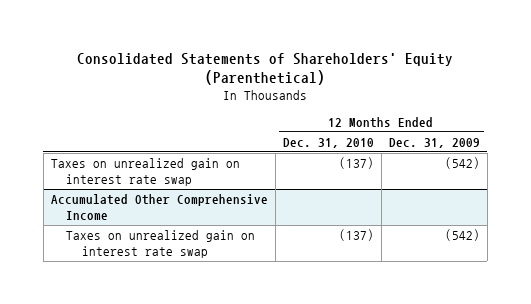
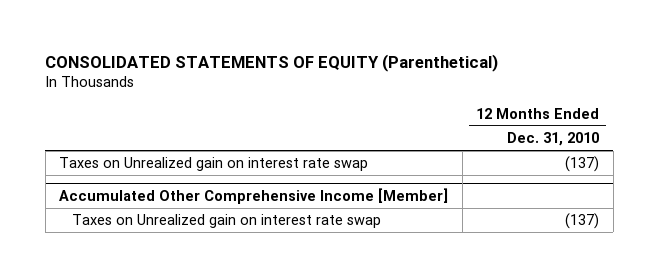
- Consolidated Statements of Shareholders' Equity (Parenthetical)
+ CONSOLIDATED STATEMENTS OF EQUITY (Parenthetical)
- | 12 Months Ended Dec. 31, 2010 | 12 Months Ended Dec. 31, 2009
+ | 12 Months Ended Dec. 31, 2010
- Taxes on unrealized gain on interest rate swap | (137) | (542)
- Accumulated Other Comprehensive Income
- Taxes on unrealized gain on interest rate swap | (137) | (542)
+ Taxes on Unrealized gain on interest rate swap | (137)
+ Accumulated Other Comprehensive Income [Member]
+ Taxes on Unrealized gain on interest rate swap | (137)

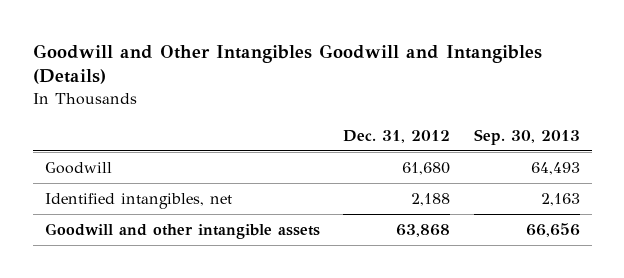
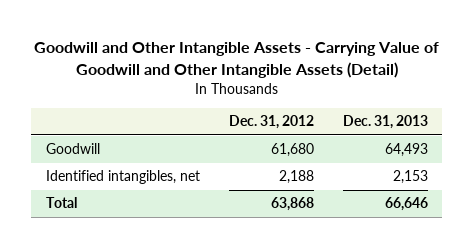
- Goodwill and Other Intangibles Goodwill and Intangibles (Details)
+ Goodwill and Other Intangible Assets - Carrying Value of Goodwill and Other Intangible Assets (Detail)
- | Dec. 31, 2012 | Sep. 30, 2013
+ | Dec. 31, 2012 | Dec. 31, 2013
- Goodwill and other intangible assets | 63,868 | 66,656
+ Total | 63,868 | 66,646

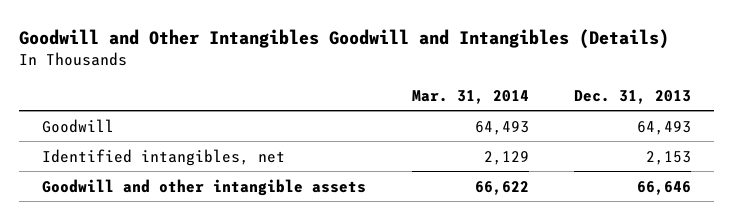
- Goodwill and Other Intangible Assets - Carrying Value of Goodwill and Other Intangible Assets (Detail)
+ Goodwill and Other Intangibles Goodwill and Intangibles (Details)
- | Dec. 31, 2012 | Dec. 31, 2013
+ | Mar. 31, 2014 | Dec. 31, 2013
- Total | 63,868 | 66,646
+ Goodwill and other intangible assets | 66,622 | 66,646

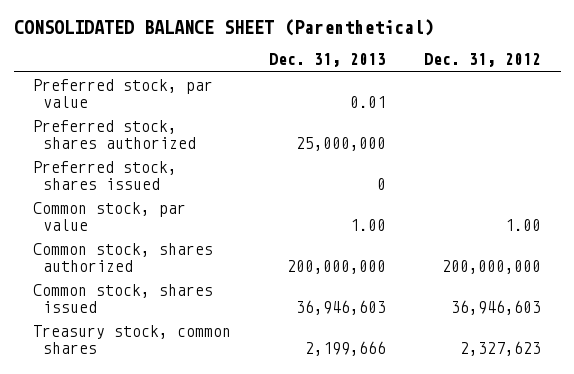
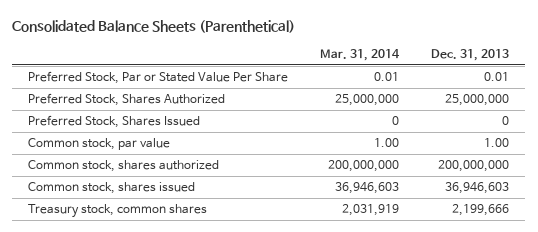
- CONSOLIDATED BALANCE SHEET (Parenthetical)
+ Consolidated Balance Sheets (Parenthetical)
- | Dec. 31, 2013 | Dec. 31, 2012
+ | Mar. 31, 2014 | Dec. 31, 2013
- Preferred stock, par value | 0.01 |
- Preferred stock, shares authorized | 25,000,000 |
- Preferred stock, shares issued | 0 |
+ Preferred Stock, Par or Stated Value Per Share | 0.01 | 0.01
+ Preferred Stock, Shares Authorized | 25,000,000 | 25,000,000
+ Preferred Stock, Shares Issued | 0 | 0

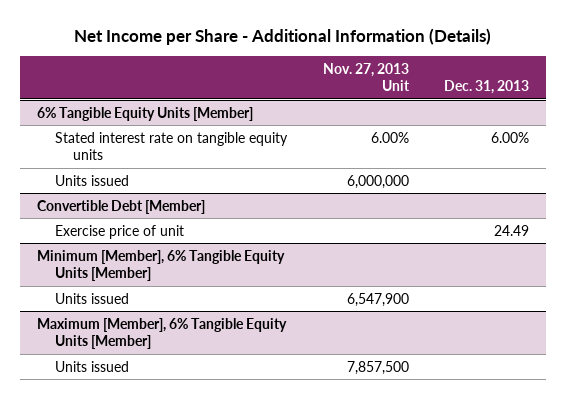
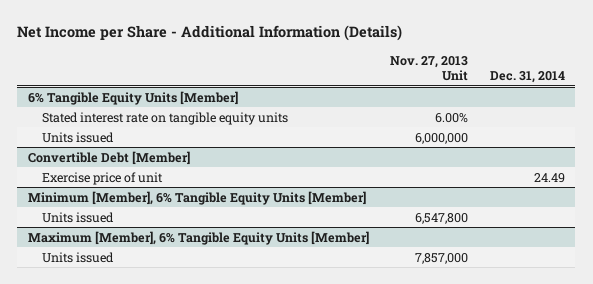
- | Nov. 27, 2013 Unit | Dec. 31, 2013
+ | Nov. 27, 2013 Unit | Dec. 31, 2014
@ Minimum [Member], 6% Tangible Equity Units [Member]
- Units issued | 6,547,900 |
+ Units issued | 6,547,800 |
@ Maximum [Member], 6% Tangible Equity Units [Member]
- Units issued | 7,857,500 |
+ Units issued | 7,857,000 |

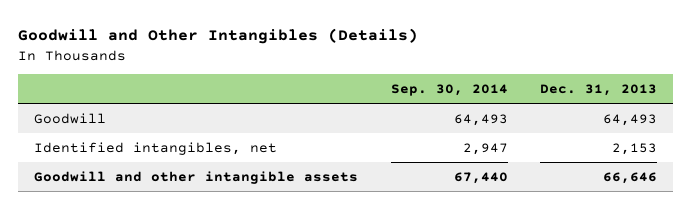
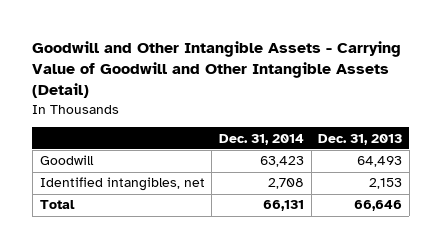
- Goodwill and Other Intangibles (Details)
+ Goodwill and Other Intangible Assets - Carrying Value of Goodwill and Other Intangible Assets (Detail)
- | Sep. 30, 2014 | Dec. 31, 2013
+ | Dec. 31, 2014 | Dec. 31, 2013
- Goodwill and other intangible assets | 67,440 | 66,646
+ Total | 66,131 | 66,646

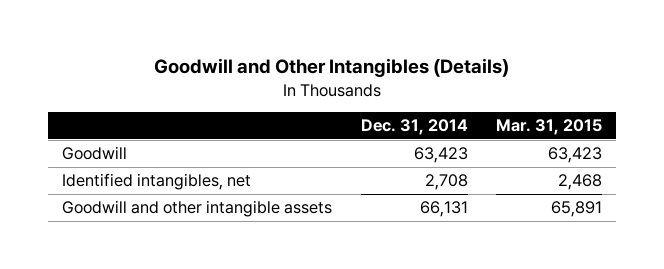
- Goodwill and Other Intangible Assets - Carrying Value of Goodwill and Other Intangible Assets (Detail)
+ Goodwill and Other Intangibles (Details)
- | Dec. 31, 2014 | Dec. 31, 2013
+ | Dec. 31, 2014 | Mar. 31, 2015
- Total | 66,131 | 66,646
+ Goodwill and other intangible assets | 66,131 | 65,891

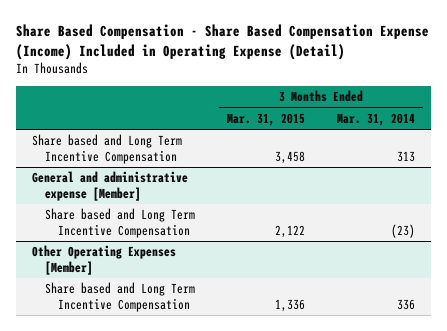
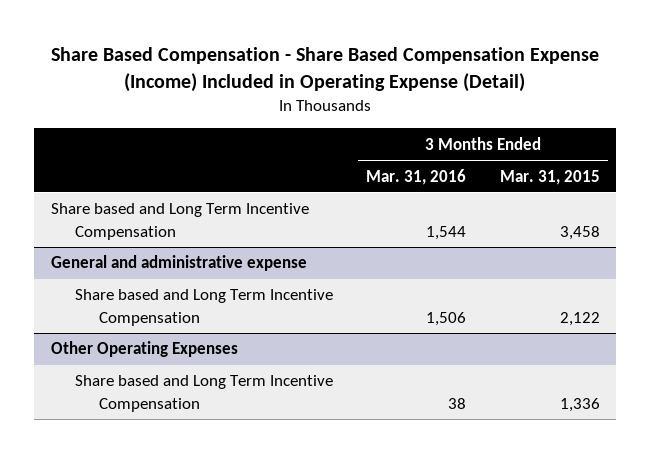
- | 3 Months Ended Mar. 31, 2015 | 3 Months Ended Mar. 31, 2014
+ | 3 Months Ended Mar. 31, 2016 | 3 Months Ended Mar. 31, 2015
- General and administrative expense [Member]
+ General and administrative expense
- Other Operating Expenses [Member]
+ Other Operating Expenses

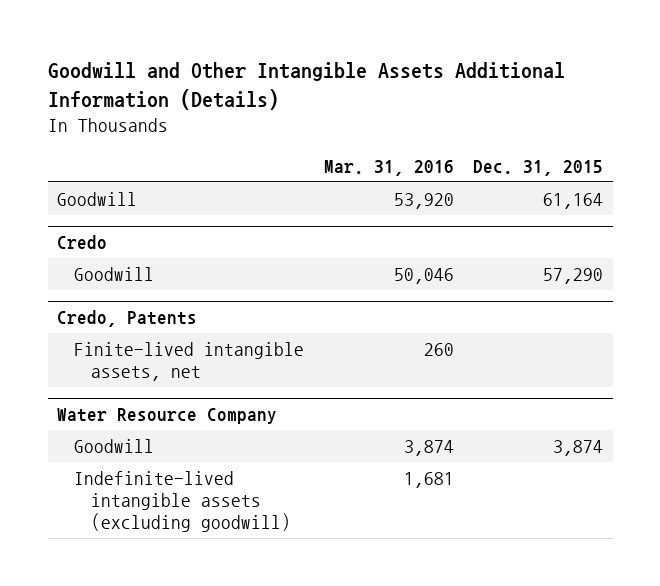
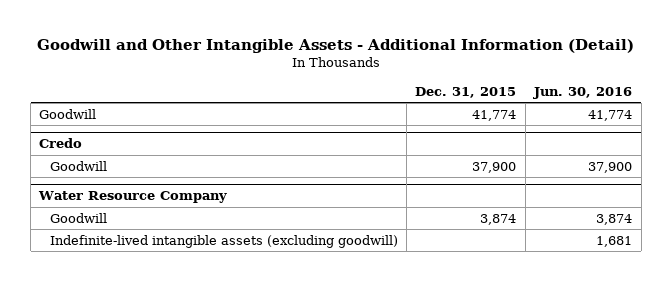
- Goodwill and Other Intangible Assets Additional Information (Details)
+ Goodwill and Other Intangible Assets - Additional Information (Detail)
- | Mar. 31, 2016 | Dec. 31, 2015
+ | Dec. 31, 2015 | Jun. 30, 2016
- Goodwill | 53,920 | 61,164
+ Goodwill | 41,774 | 41,774
@ Credo
- Goodwill | 50,046 | 57,290
- Credo, Patents
- Finite-lived intangible assets, net | 260 |
@ Credo
+ Goodwill | 37,900 | 37,900

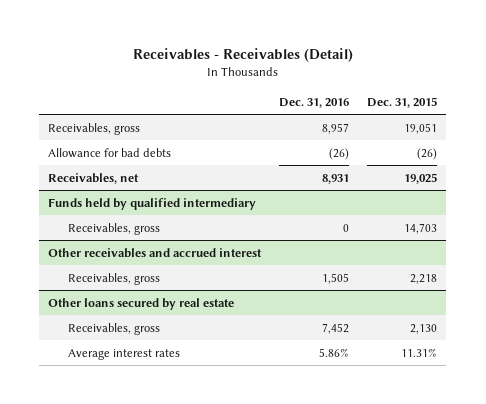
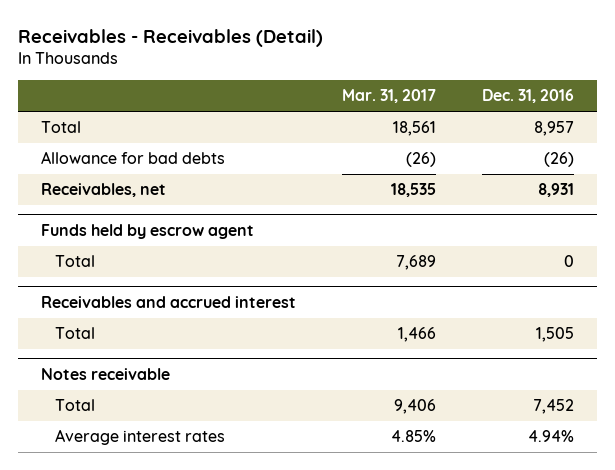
- | Dec. 31, 2016 | Dec. 31, 2015
+ | Mar. 31, 2017 | Dec. 31, 2016
- Receivables, gross | 8,957 | 19,051
+ Total | 18,561 | 8,957
- Funds held by qualified intermediary
- Receivables, gross | 0 | 14,703
- Other receivables and accrued interest
- Receivables, gross | 1,505 | 2,218
- Other loans secured by real estate
- Receivables, gross | 7,452 | 2,130
- Average interest rates | 5.86% | 11.31%
+ Funds held by escrow agent
+ Total | 7,689 | 0
+ Receivables and accrued interest
+ Total | 1,466 | 1,505
+ Notes receivable
+ Total | 9,406 | 7,452
+ Average interest rates | 4.85% | 4.94%

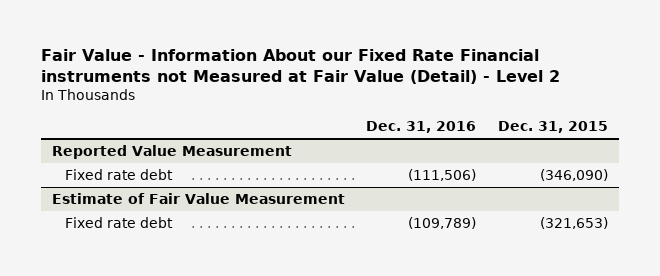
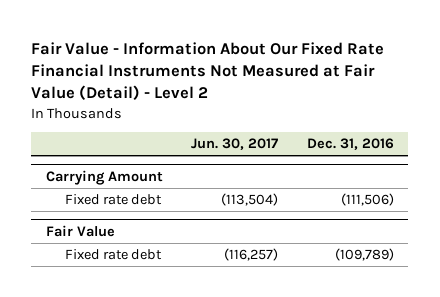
- Fair Value - Information About our Fixed Rate Financial instruments not Measured at Fair Value (Detail) - Level 2
+ Fair Value - Information About Our Fixed Rate Financial Instruments Not Measured at Fair Value (Detail) - Level 2
- | Dec. 31, 2016 | Dec. 31, 2015
+ | Jun. 30, 2017 | Dec. 31, 2016
- Reported Value Measurement
+ Carrying Amount
- Estimate of Fair Value Measurement
+ Fair Value

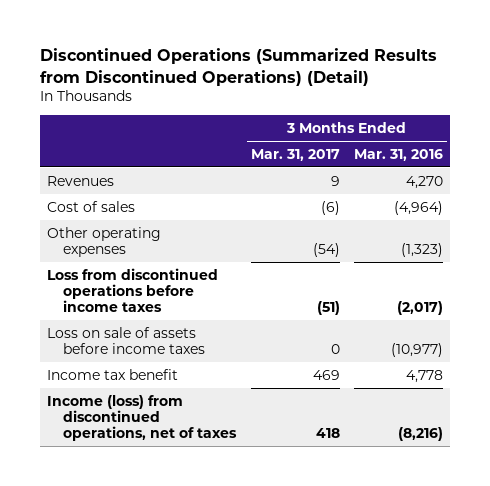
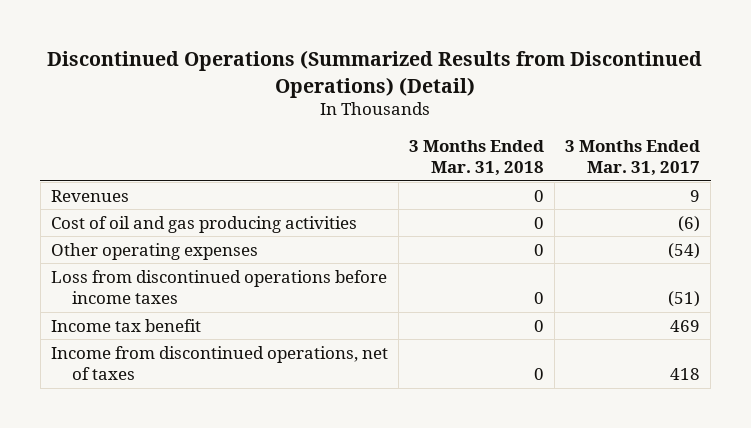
- | 3 Months Ended Mar. 31, 2017 | 3 Months Ended Mar. 31, 2016
+ | 3 Months Ended Mar. 31, 2018 | 3 Months Ended Mar. 31, 2017
- Cost of sales | (6) | (4,964)
+ Cost of oil and gas producing activities | 0 | (6)
- Loss on sale of assets before income taxes | 0 | (10,977)
- Income (loss) from discontinued operations, net of taxes | 418 | (8,216)
+ Income from discontinued operations, net of taxes | 0 | 418

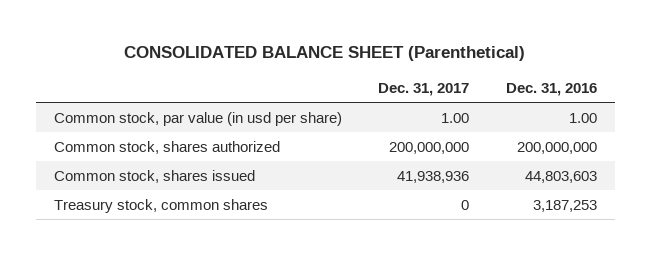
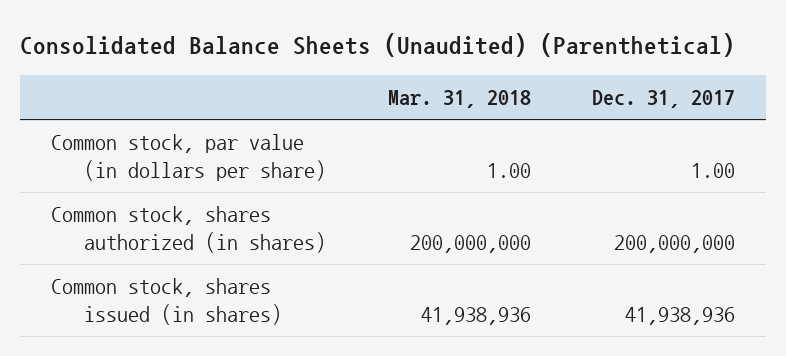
- CONSOLIDATED BALANCE SHEET (Parenthetical)
+ Consolidated Balance Sheets (Unaudited) (Parenthetical)
- | Dec. 31, 2017 | Dec. 31, 2016
+ | Mar. 31, 2018 | Dec. 31, 2017
- Common stock, par value (in usd per share) | 1.00 | 1.00
- Common stock, shares authorized | 200,000,000 | 200,000,000
- Common stock, shares issued | 41,938,936 | 44,803,603
- Treasury stock, common shares | 0 | 3,187,253
+ Common stock, par value (in dollars per share) | 1.00 | 1.00
+ Common stock, shares authorized (in shares) | 200,000,000 | 200,000,000
+ Common stock, shares issued (in shares) | 41,938,936 | 41,938,936

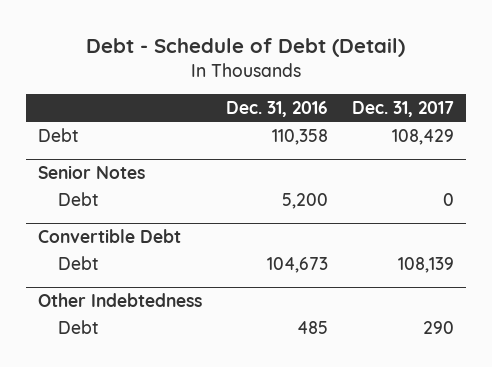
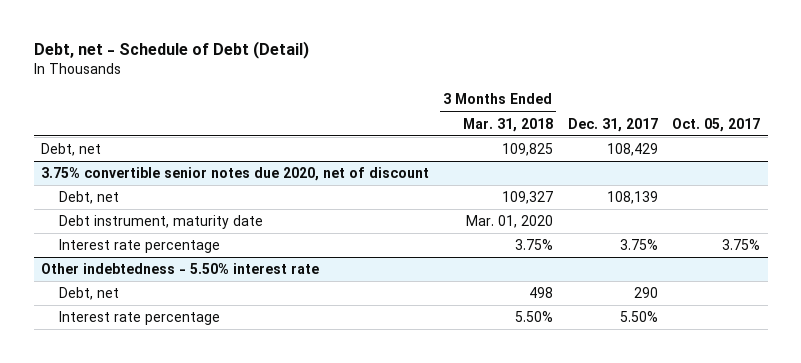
- Debt - Schedule of Debt (Detail)
+ Debt, net - Schedule of Debt (Detail)
- | Dec. 31, 2016 | Dec. 31, 2017
+ | 3 Months Ended Mar. 31, 2018 | Dec. 31, 2017 | Oct. 05, 2017
- Debt | 110,358 | 108,429
- Senior Notes
- Debt | 5,200 | 0
- Convertible Debt
- Debt | 104,673 | 108,139
- Other Indebtedness
- Debt | 485 | 290
+ Debt, net | 109,825 | 108,429 |
+ 3.75% convertible senior notes due 2020, net of discount
+ Debt, net | 109,327 | 108,139 |
+ Debt instrument, maturity date | Mar. 01, 2020 | |
+ Interest rate percentage | 3.75% | 3.75% | 3.75%
+ Other indebtedness - 5.50% interest rate
+ Debt, net | 498 | 290 |
+ Interest rate percentage | 5.50% | 5.50% |

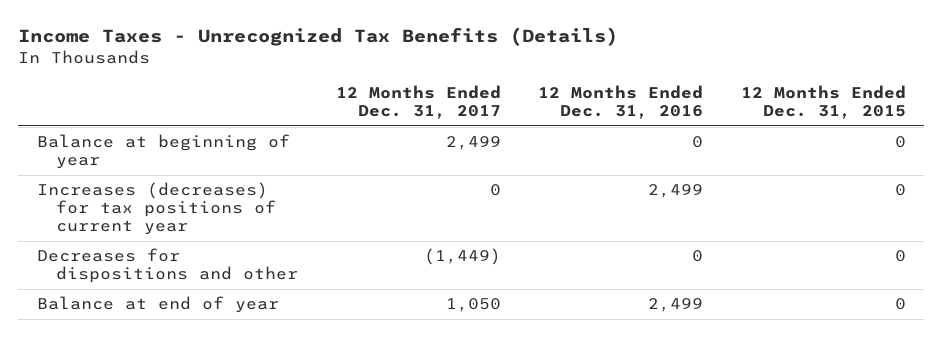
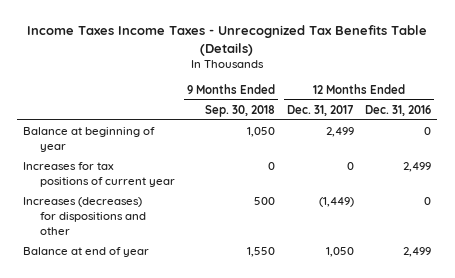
- Income Taxes - Unrecognized Tax Benefits (Details)
+ Income Taxes Income Taxes - Unrecognized Tax Benefits Table (Details)
- | 12 Months Ended Dec. 31, 2017 | 12 Months Ended Dec. 31, 2016 | 12 Months Ended Dec. 31, 2015
+ | 9 Months Ended Sep. 30, 2018 | 12 Months Ended Dec. 31, 2017 | 12 Months Ended Dec. 31, 2016
- Increases (decreases) for tax positions of current year | 0 | 2,499 | 0
- Decreases for dispositions and other | (1,449) | 0 | 0
+ Increases for tax positions of current year | 0 | 0 | 2,499
+ Increases (decreases) for dispositions and other | 500 | (1,449) | 0

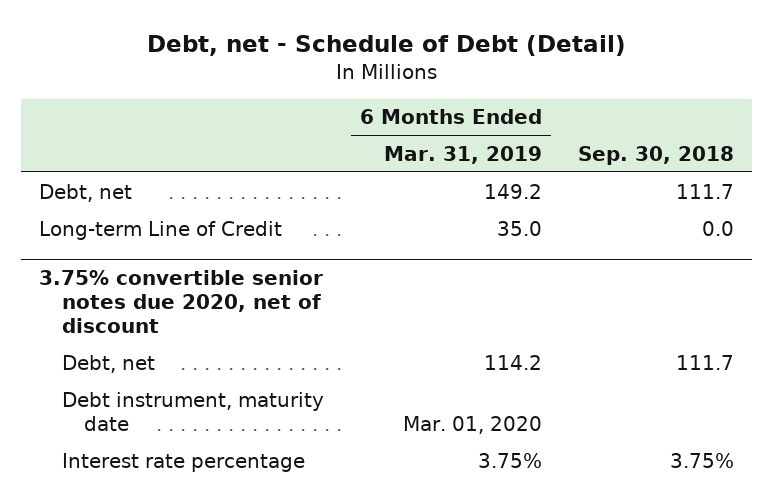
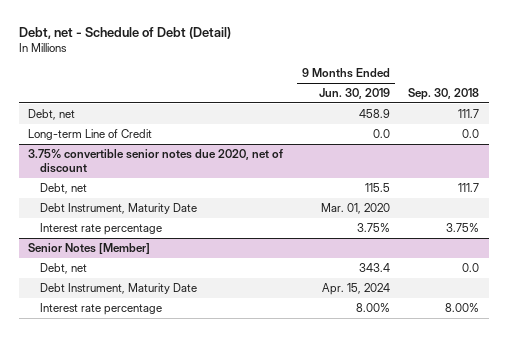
- | 6 Months Ended Mar. 31, 2019 | Sep. 30, 2018
+ | 9 Months Ended Jun. 30, 2019 | Sep. 30, 2018
@ 3.75% convertible senior notes due 2020, net of discount
- Debt instrument, maturity date | Mar. 01, 2020 |
+ Debt Instrument, Maturity Date | Mar. 01, 2020 |
+ Senior Notes [Member]
+ Debt, net | 343.4 | 0.0
+ Debt Instrument, Maturity Date | Apr. 15, 2024 |
+ Interest rate percentage | 8.00% | 8.00%

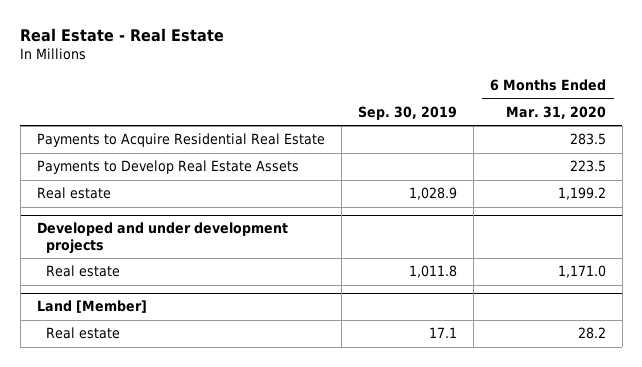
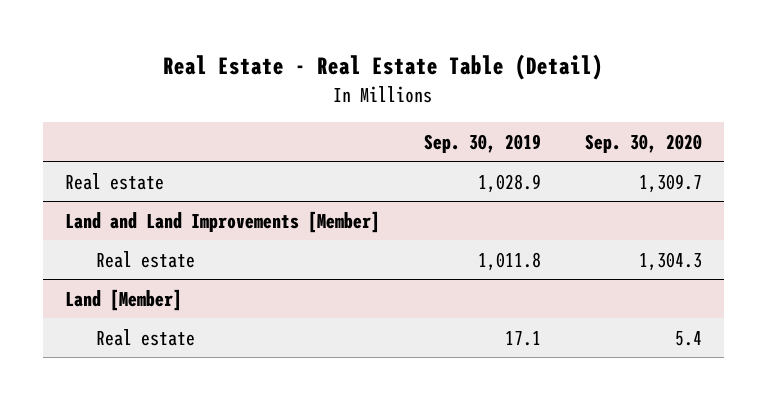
- Real Estate - Real Estate
+ Real Estate - Real Estate Table (Detail)
- | Sep. 30, 2019 | 6 Months Ended Mar. 31, 2020
+ | Sep. 30, 2019 | Sep. 30, 2020
- Payments to Acquire Residential Real Estate | | 283.5
- Payments to Develop Real Estate Assets | | 223.5
- Developed and under development projects
+ Land and Land Improvements [Member]

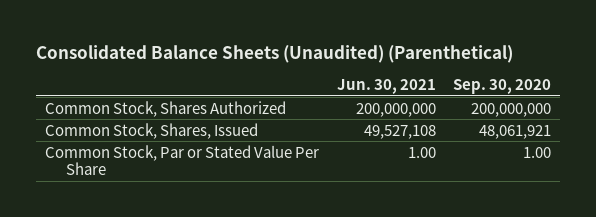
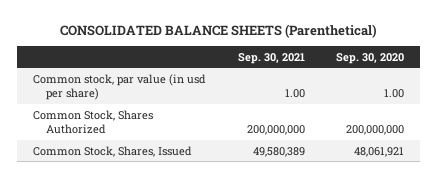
- Consolidated Balance Sheets (Unaudited) (Parenthetical)
+ CONSOLIDATED BALANCE SHEETS (Parenthetical)
- | Jun. 30, 2021 | Sep. 30, 2020
+ | Sep. 30, 2021 | Sep. 30, 2020
+ Common stock, par value (in usd per share) | 1.00 | 1.00
- Common Stock, Par or Stated Value Per Share | 1.00 | 1.00

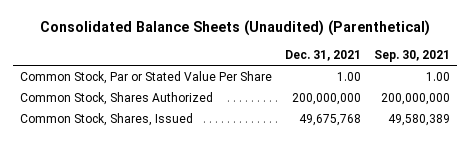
- CONSOLIDATED BALANCE SHEETS (Parenthetical)
+ Consolidated Balance Sheets (Unaudited) (Parenthetical)
- | Sep. 30, 2021 | Sep. 30, 2020
+ | Dec. 31, 2021 | Sep. 30, 2021
- Common stock, par value (in usd per share) | 1.00 | 1.00
+ Common Stock, Par or Stated Value Per Share | 1.00 | 1.00

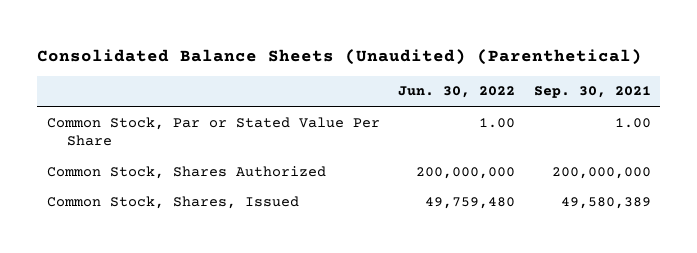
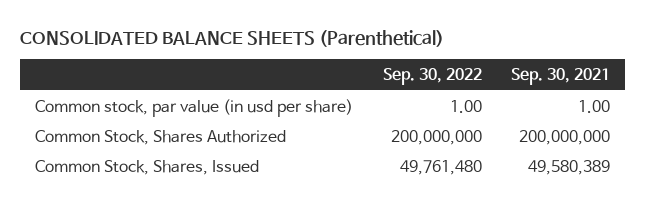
- Consolidated Balance Sheets (Unaudited) (Parenthetical)
+ CONSOLIDATED BALANCE SHEETS (Parenthetical)
- | Jun. 30, 2022 | Sep. 30, 2021
+ | Sep. 30, 2022 | Sep. 30, 2021
- Common Stock, Par or Stated Value Per Share | 1.00 | 1.00
+ Common stock, par value (in usd per share) | 1.00 | 1.00

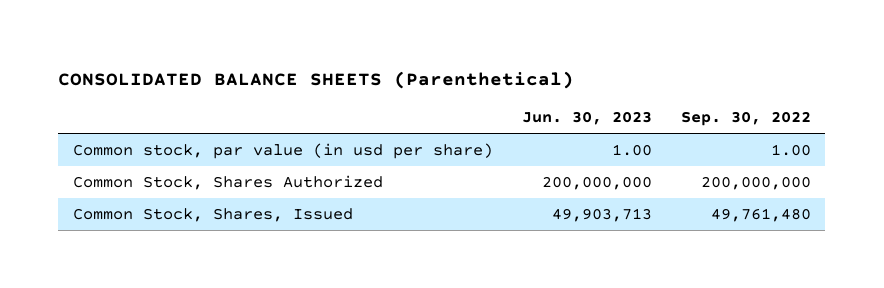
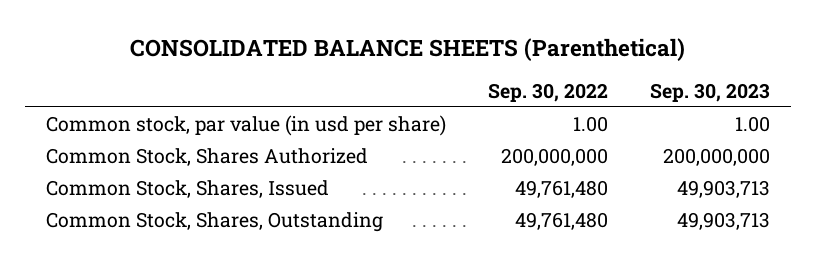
- | Jun. 30, 2023 | Sep. 30, 2022
+ | Sep. 30, 2022 | Sep. 30, 2023
+ Common Stock, Shares, Outstanding | 49,761,480 | 49,903,713

